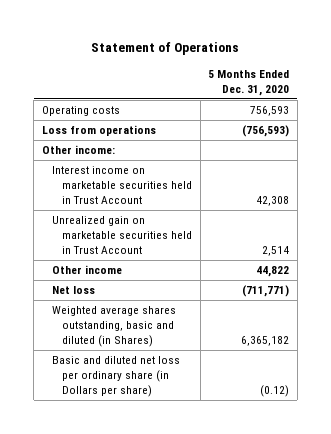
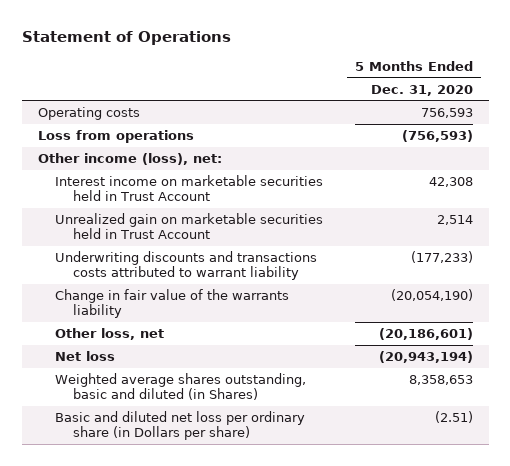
- Other income:
+ Other income (loss), net:
- Other income | 44,822
- Net loss | (711,771)
- Weighted average shares outstanding, basic and diluted (in Shares) | 6,365,182
- Basic and diluted net loss per ordinary share (in Dollars per share) | (0.12)
+ Underwriting discounts and transactions costs attributed to warrant liability | (177,233)
+ Change in fair value of the warrants liability | (20,054,190)
+ Other loss, net | (20,186,601)
+ Net loss | (20,943,194)
+ Weighted average shares outstanding, basic and diluted (in Shares) | 8,358,653
+ Basic and diluted net loss per ordinary share (in Dollars per share) | (2.51)

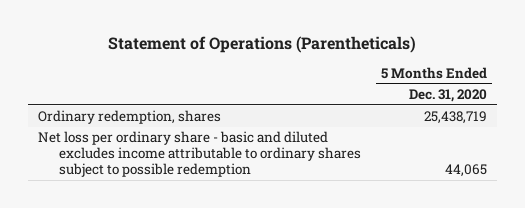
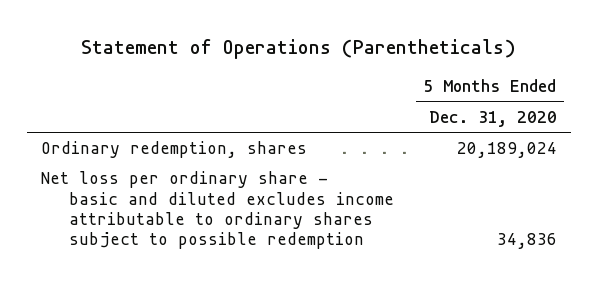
- Ordinary redemption, shares | 25,438,719
- Net loss per ordinary share - basic and diluted excludes income attributable to ordinary shares subject to possible redemption | 44,065
+ Ordinary redemption, shares | 20,189,024
+ Net loss per ordinary share - basic and diluted excludes income attributable to ordinary shares subject to possible redemption | 34,836

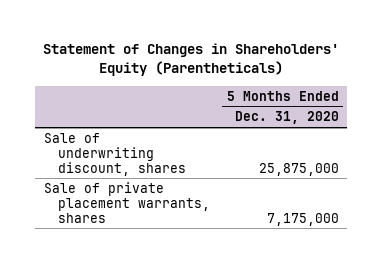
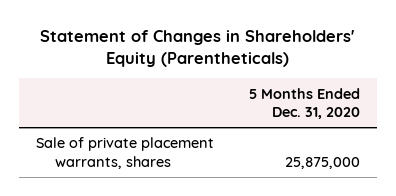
- Sale of underwriting discount, shares | 25,875,000
- Sale of private placement warrants, shares | 7,175,000
+ Sale of private placement warrants, shares | 25,875,000

